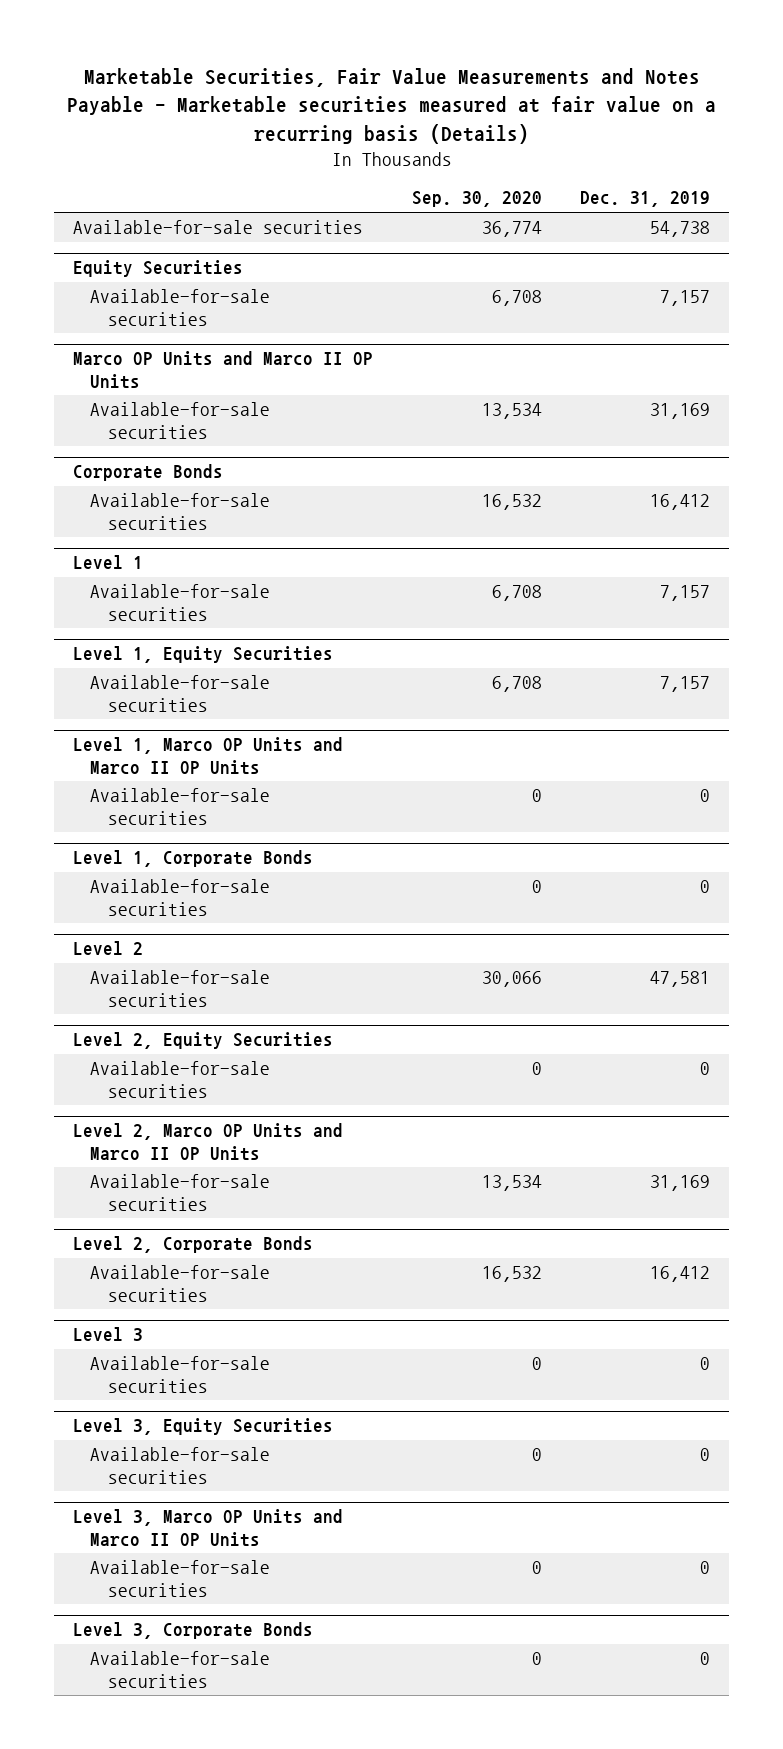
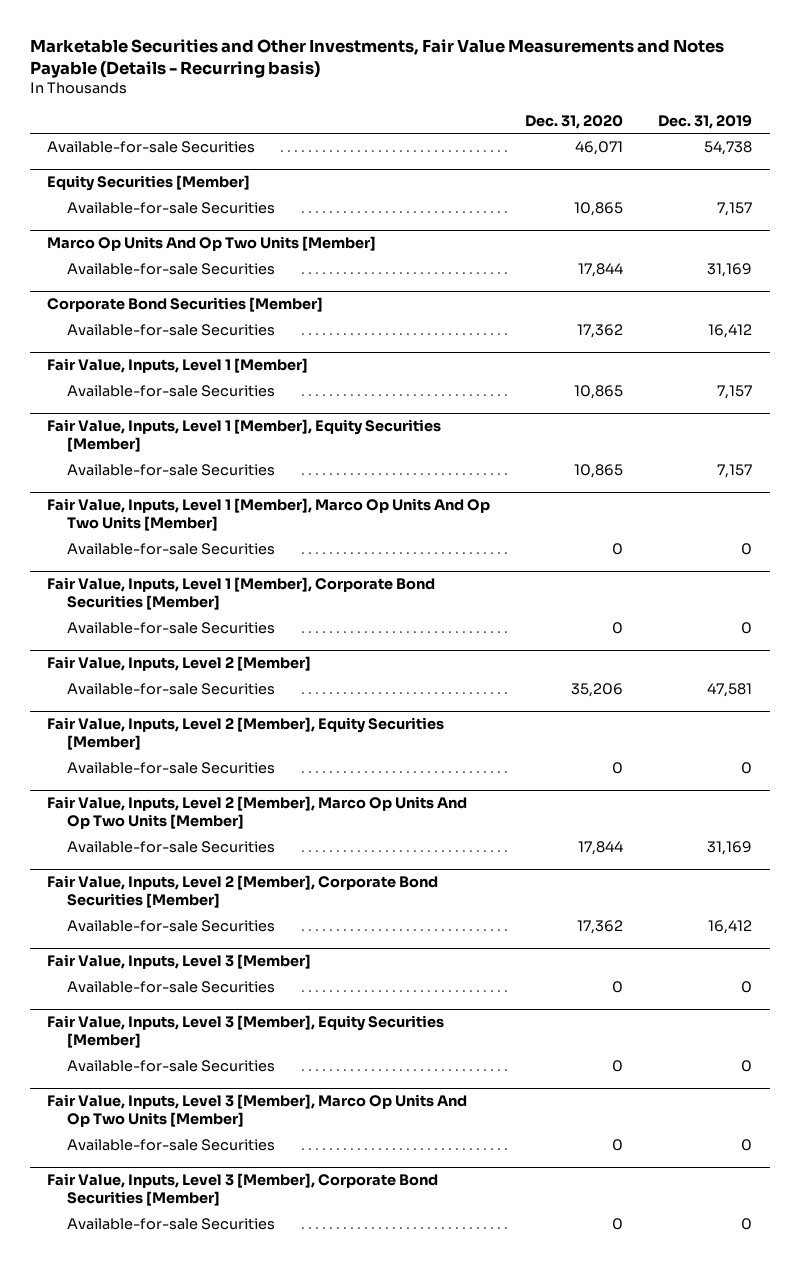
- Marketable Securities, Fair Value Measurements and Notes Payable - Marketable securities measured at fair value on a recurring basis (Details)
+ Marketable Securities and Other Investments, Fair Value Measurements and Notes Payable (Details - Recurring basis)
- | Sep. 30, 2020 | Dec. 31, 2019
+ | Dec. 31, 2020 | Dec. 31, 2019
- Available-for-sale securities | 36,774 | 54,738
- Equity Securities
- Available-for-sale securities | 6,708 | 7,157
- Marco OP Units and Marco II OP Units
- Available-for-sale securities | 13,534 | 31,169
- Corporate Bonds
- Available-for-sale securities | 16,532 | 16,412
- Level 1
- Available-for-sale securities | 6,708 | 7,157
- Level 1, Equity Securities
- Available-for-sale securities | 6,708 | 7,157
- Level 1, Marco OP Units and Marco II OP Units
- Available-for-sale securities | 0 | 0
- Level 1, Corporate Bonds
- Available-for-sale securities | 0 | 0
- Level 2
- Available-for-sale securities | 30,066 | 47,581
- Level 2, Equity Securities
- Available-for-sale securities | 0 | 0
- Level 2, Marco OP Units and Marco II OP Units
- Available-for-sale securities | 13,534 | 31,169
- Level 2, Corporate Bonds
- Available-for-sale securities | 16,532 | 16,412
- Level 3
- Available-for-sale securities | 0 | 0
- Level 3, Equity Securities
- Available-for-sale securities | 0 | 0
- Level 3, Marco OP Units and Marco II OP Units
- Available-for-sale securities | 0 | 0
- Level 3, Corporate Bonds
- Available-for-sale securities | 0 | 0
+ Available-for-sale Securities | 46,071 | 54,738
+ Equity Securities [Member]
+ Available-for-sale Securities | 10,865 | 7,157
+ Marco Op Units And Op Two Units [Member]
+ Available-for-sale Securities | 17,844 | 31,169
+ Corporate Bond Securities [Member]
+ Available-for-sale Securities | 17,362 | 16,412
+ Fair Value, Inputs, Level 1 [Member]
+ Available-for-sale Securities | 10,865 | 7,157
+ Fair Value, Inputs, Level 1 [Member], Equity Securities [Member]
+ Available-for-sale Securities | 10,865 | 7,157
+ Fair Value, Inputs, Level 1 [Member], Marco Op Units And Op Two Units [Member]
+ Available-for-sale Securities | 0 | 0
+ Fair Value, Inputs, Level 1 [Member], Corporate Bond Securities [Member]
+ Available-for-sale Securities | 0 | 0
+ Fair Value, Inputs, Level 2 [Member]
+ Available-for-sale Securities | 35,206 | 47,581
+ Fair Value, Inputs, Level 2 [Member], Equity Securities [Member]
+ Available-for-sale Securities | 0 | 0
+ Fair Value, Inputs, Level 2 [Member], Marco Op Units And Op Two Units [Member]
+ Available-for-sale Securities | 17,844 | 31,169
+ Fair Value, Inputs, Level 2 [Member], Corporate Bond Securities [Member]
+ Available-for-sale Securities | 17,362 | 16,412
+ Fair Value, Inputs, Level 3 [Member]
+ Available-for-sale Securities | 0 | 0
+ Fair Value, Inputs, Level 3 [Member], Equity Securities [Member]
+ Available-for-sale Securities | 0 | 0
+ Fair Value, Inputs, Level 3 [Member], Marco Op Units And Op Two Units [Member]
+ Available-for-sale Securities | 0 | 0
+ Fair Value, Inputs, Level 3 [Member], Corporate Bond Securities [Member]
+ Available-for-sale Securities | 0 | 0

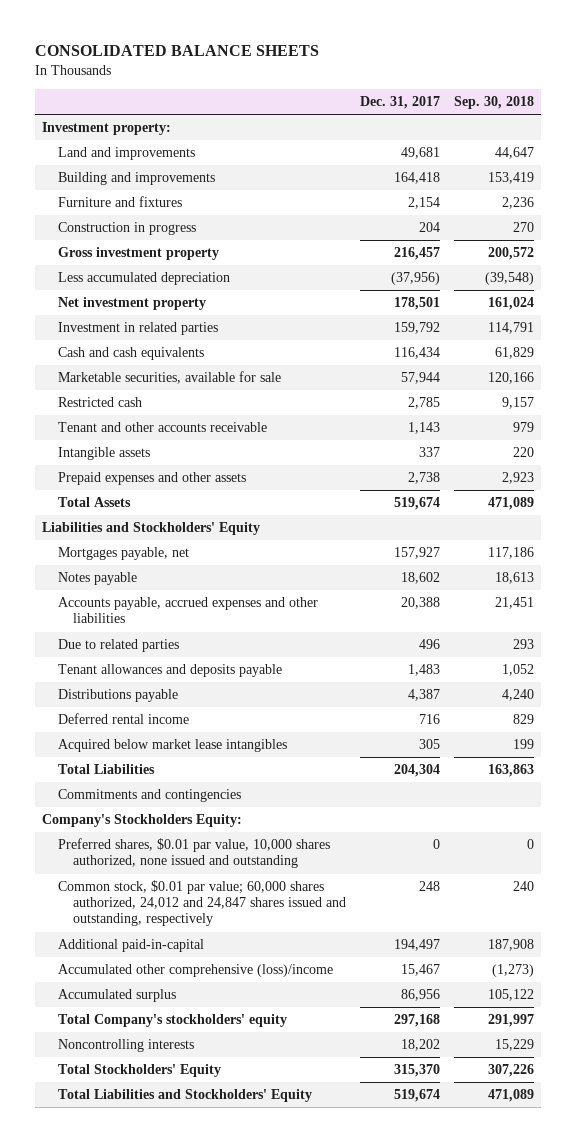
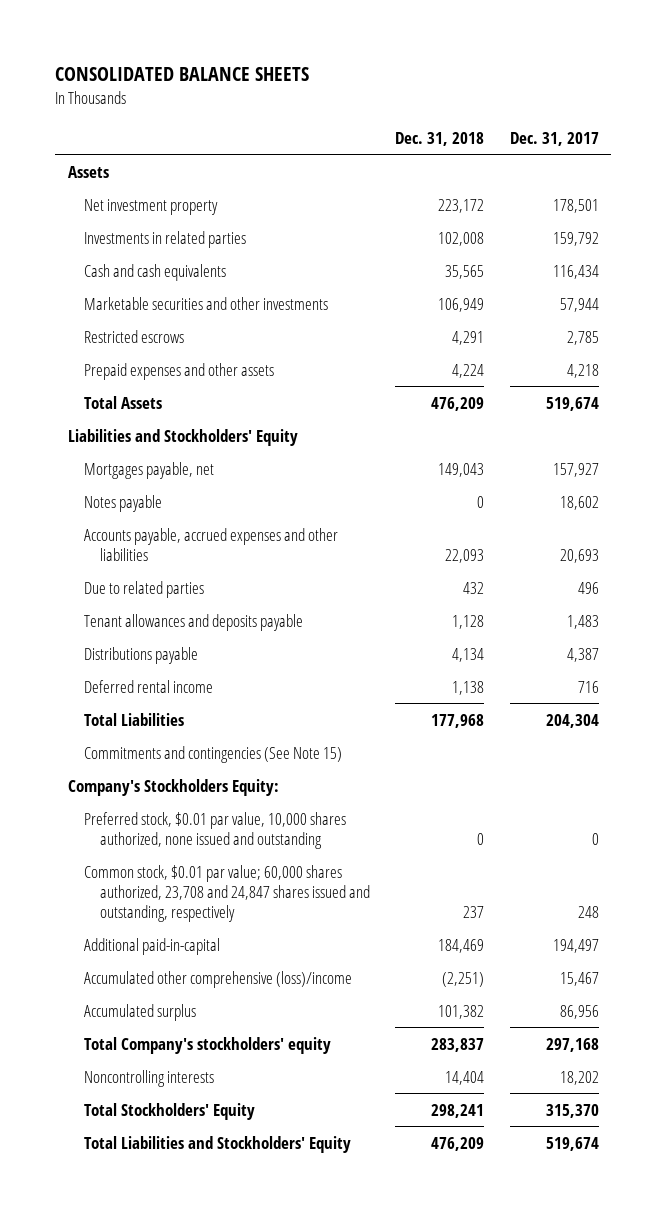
- | Dec. 31, 2017 | Sep. 30, 2018
+ | Dec. 31, 2018 | Dec. 31, 2017
- Investment property:
- Land and improvements | 49,681 | 44,647
- Building and improvements | 164,418 | 153,419
- Furniture and fixtures | 2,154 | 2,236
- Construction in progress | 204 | 270
- Gross investment property | 216,457 | 200,572
- Less accumulated depreciation | (37,956) | (39,548)
+ Assets
- Investment in related parties | 159,792 | 114,791
+ Investments in related parties | 102,008 | 159,792
- Marketable securities, available for sale | 57,944 | 120,166
- Restricted cash | 2,785 | 9,157
- Tenant and other accounts receivable | 1,143 | 979
- Intangible assets | 337 | 220
- Prepaid expenses and other assets | 2,738 | 2,923
+ Marketable securities and other investments | 106,949 | 57,944
+ Restricted escrows | 4,291 | 2,785
+ Prepaid expenses and other assets | 4,224 | 4,218
- Accounts payable, accrued expenses and other liabilities | 20,388 | 21,451
+ Accounts payable, accrued expenses and other liabilities | 22,093 | 20,693
- Acquired below market lease intangibles | 305 | 199
- Commitments and contingencies
+ Commitments and contingencies (See Note 15)
- Preferred shares, $0.01 par value, 10,000 shares authorized, none issued and outstanding | 0 | 0
- Common stock, $0.01 par value; 60,000 shares authorized, 24,012 and 24,847 shares issued and outstanding, respectively | 248 | 240
+ Preferred stock, $0.01 par value, 10,000 shares authorized, none issued and outstanding | 0 | 0
+ Common stock, $0.01 par value; 60,000 shares authorized, 23,708 and 24,847 shares issued and outstanding, respectively | 237 | 248

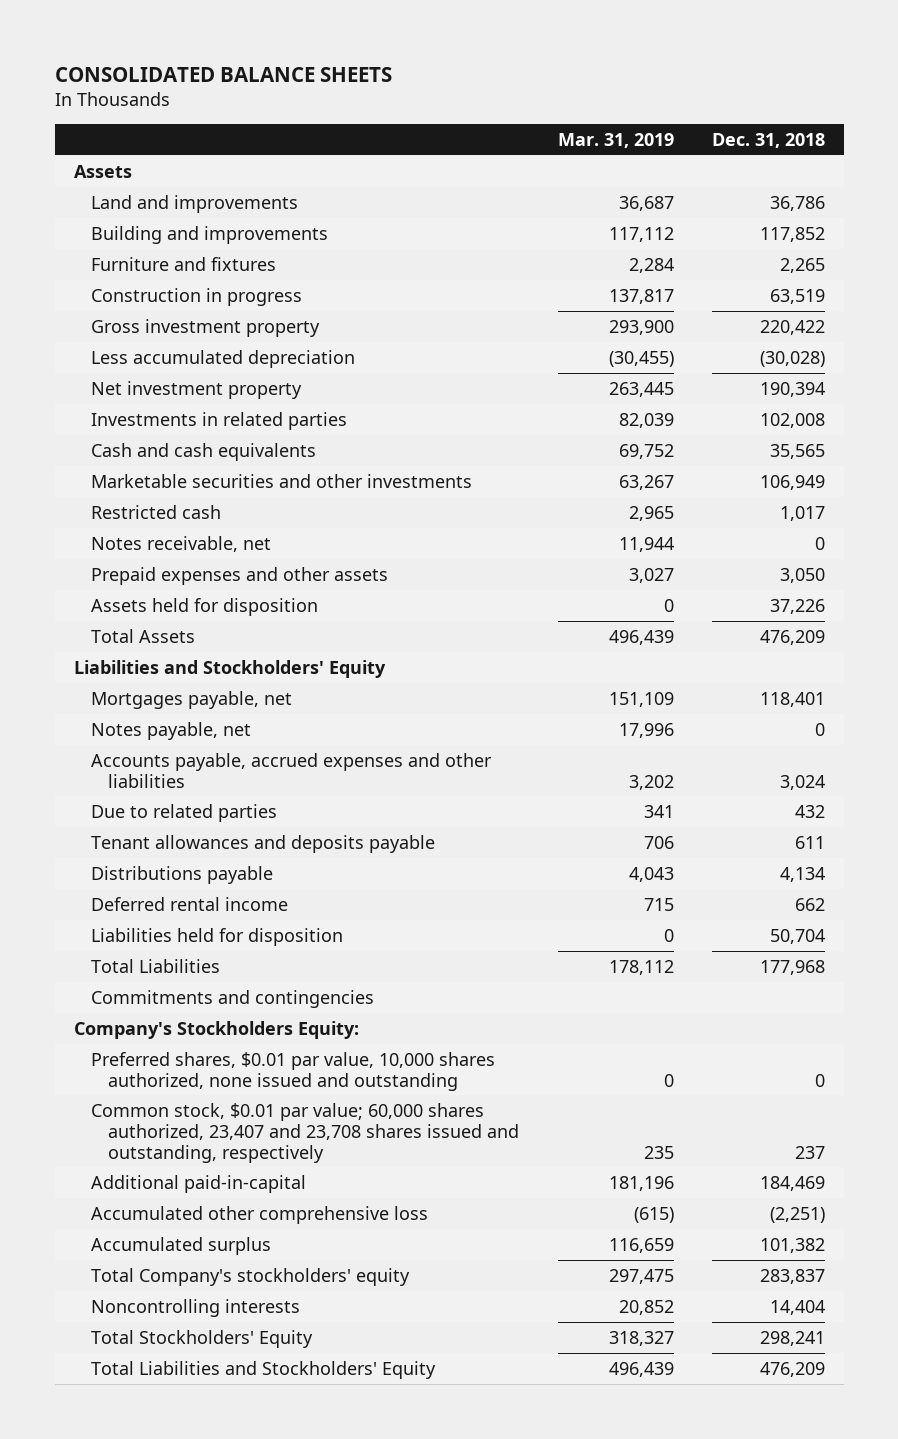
- | Dec. 31, 2018 | Dec. 31, 2017
+ | Mar. 31, 2019 | Dec. 31, 2018
- Net investment property | 223,172 | 178,501
+ Land and improvements | 36,687 | 36,786
+ Building and improvements | 117,112 | 117,852
+ Furniture and fixtures | 2,284 | 2,265
+ Construction in progress | 137,817 | 63,519
+ Gross investment property | 293,900 | 220,422
+ Less accumulated depreciation | (30,455) | (30,028)
+ Net investment property | 263,445 | 190,394
- Restricted escrows | 4,291 | 2,785
- Prepaid expenses and other assets | 4,224 | 4,218
+ Restricted cash | 2,965 | 1,017
+ Notes receivable, net | 11,944 | 0
+ Prepaid expenses and other assets | 3,027 | 3,050
+ Assets held for disposition | 0 | 37,226
- Mortgages payable, net | 149,043 | 157,927
- Notes payable | 0 | 18,602
- Accounts payable, accrued expenses and other liabilities | 22,093 | 20,693
+ Mortgages payable, net | 151,109 | 118,401
+ Notes payable, net | 17,996 | 0
+ Accounts payable, accrued expenses and other liabilities | 3,202 | 3,024
- Tenant allowances and deposits payable | 1,128 | 1,483
+ Tenant allowances and deposits payable | 706 | 611
- Deferred rental income | 1,138 | 716
+ Deferred rental income | 715 | 662
+ Liabilities held for disposition | 0 | 50,704
- Commitments and contingencies (See Note 15)
+ Commitments and contingencies
- Preferred stock, $0.01 par value, 10,000 shares authorized, none issued and outstanding | 0 | 0
- Common stock, $0.01 par value; 60,000 shares authorized, 23,708 and 24,847 shares issued and outstanding, respectively | 237 | 248
+ Preferred shares, $0.01 par value, 10,000 shares authorized, none issued and outstanding | 0 | 0
+ Common stock, $0.01 par value; 60,000 shares authorized, 23,407 and 23,708 shares issued and outstanding, respectively | 235 | 237
- Accumulated other comprehensive (loss)/income | (2,251) | 15,467
+ Accumulated other comprehensive loss | (615) | (2,251)

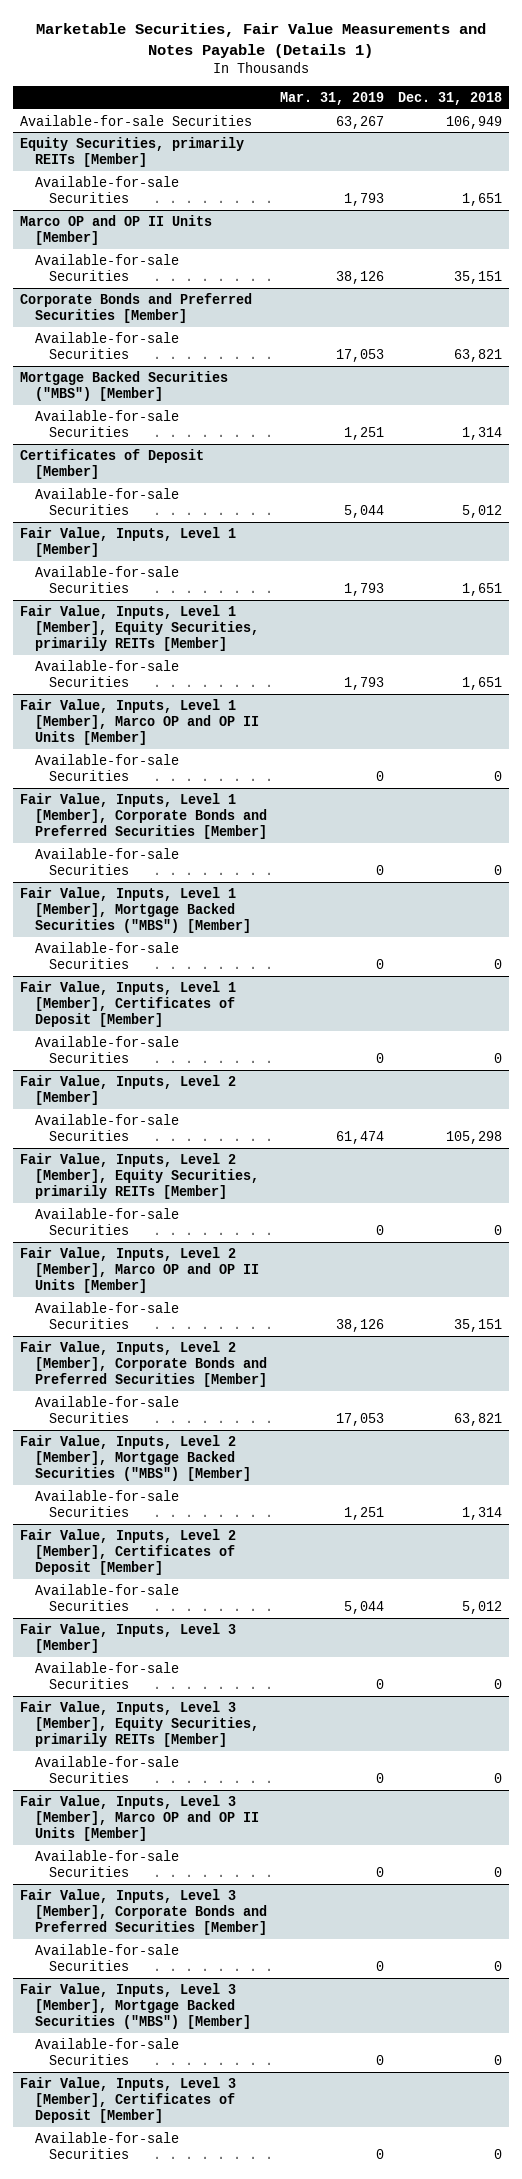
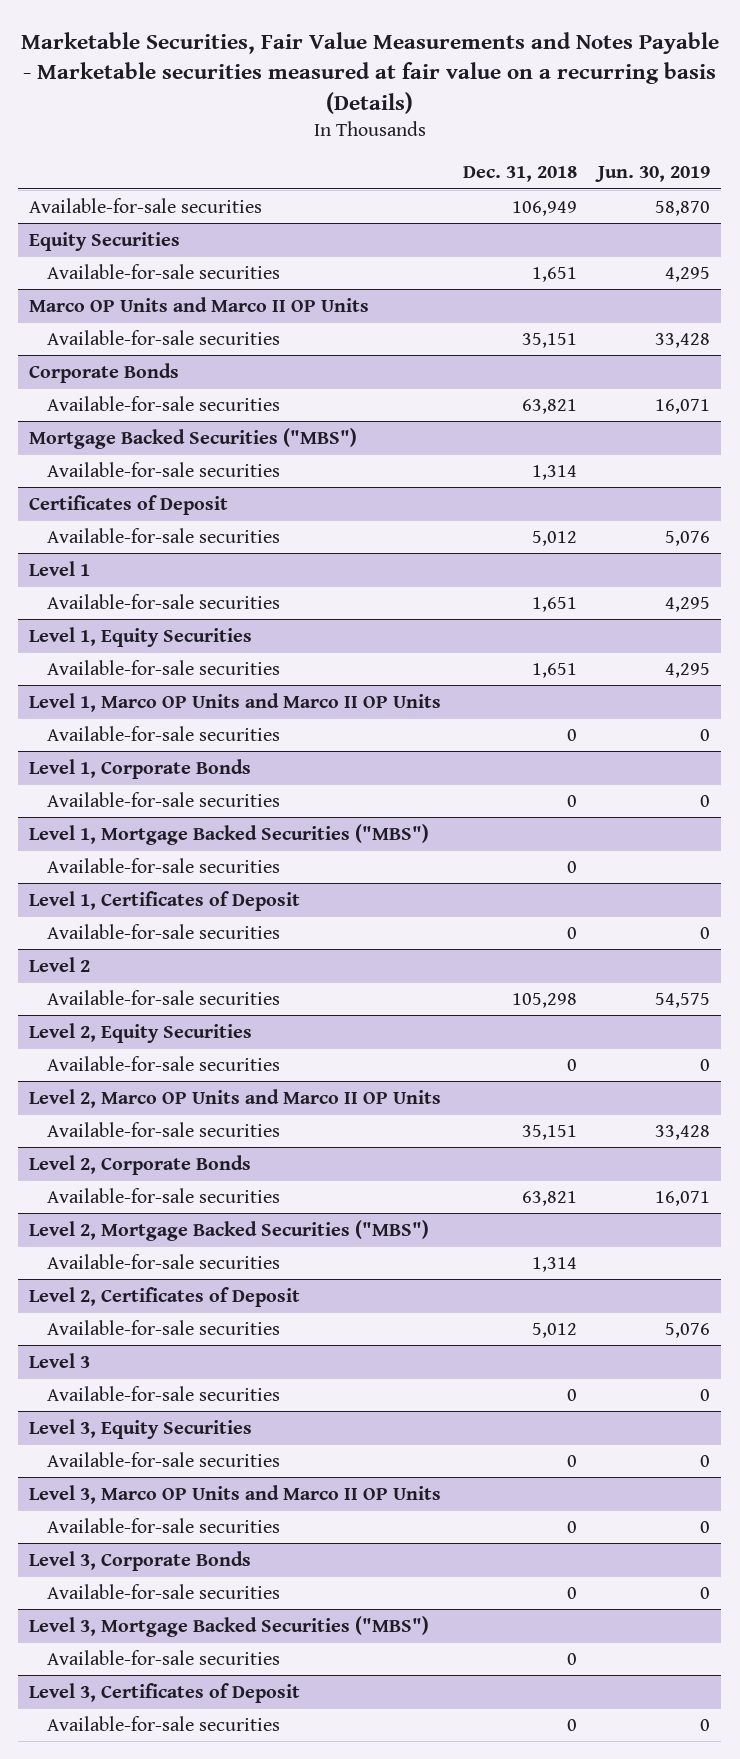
- Marketable Securities, Fair Value Measurements and Notes Payable (Details 1)
+ Marketable Securities, Fair Value Measurements and Notes Payable - Marketable securities measured at fair value on a recurring basis (Details)
- | Mar. 31, 2019 | Dec. 31, 2018
+ | Dec. 31, 2018 | Jun. 30, 2019
- Available-for-sale Securities | 63,267 | 106,949
- Equity Securities, primarily REITs [Member]
- Available-for-sale Securities | 1,793 | 1,651
- Marco OP and OP II Units [Member]
- Available-for-sale Securities | 38,126 | 35,151
- Corporate Bonds and Preferred Securities [Member]
- Available-for-sale Securities | 17,053 | 63,821
- Mortgage Backed Securities ("MBS") [Member]
- Available-for-sale Securities | 1,251 | 1,314
- Certificates of Deposit [Member]
- Available-for-sale Securities | 5,044 | 5,012
- Fair Value, Inputs, Level 1 [Member]
- Available-for-sale Securities | 1,793 | 1,651
- Fair Value, Inputs, Level 1 [Member], Equity Securities, primarily REITs [Member]
- Available-for-sale Securities | 1,793 | 1,651
- Fair Value, Inputs, Level 1 [Member], Marco OP and OP II Units [Member]
- Available-for-sale Securities | 0 | 0
- Fair Value, Inputs, Level 1 [Member], Corporate Bonds and Preferred Securities [Member]
- Available-for-sale Securities | 0 | 0
- Fair Value, Inputs, Level 1 [Member], Mortgage Backed Securities ("MBS") [Member]
- Available-for-sale Securities | 0 | 0
- Fair Value, Inputs, Level 1 [Member], Certificates of Deposit [Member]
- Available-for-sale Securities | 0 | 0
- Fair Value, Inputs, Level 2 [Member]
- Available-for-sale Securities | 61,474 | 105,298
- Fair Value, Inputs, Level 2 [Member], Equity Securities, primarily REITs [Member]
- Available-for-sale Securities | 0 | 0
- Fair Value, Inputs, Level 2 [Member], Marco OP and OP II Units [Member]
- Available-for-sale Securities | 38,126 | 35,151
- Fair Value, Inputs, Level 2 [Member], Corporate Bonds and Preferred Securities [Member]
- Available-for-sale Securities | 17,053 | 63,821
- Fair Value, Inputs, Level 2 [Member], Mortgage Backed Securities ("MBS") [Member]
- Available-for-sale Securities | 1,251 | 1,314
- Fair Value, Inputs, Level 2 [Member], Certificates of Deposit [Member]
- Available-for-sale Securities | 5,044 | 5,012
- Fair Value, Inputs, Level 3 [Member]
- Available-for-sale Securities | 0 | 0
- Fair Value, Inputs, Level 3 [Member], Equity Securities, primarily REITs [Member]
- Available-for-sale Securities | 0 | 0
- Fair Value, Inputs, Level 3 [Member], Marco OP and OP II Units [Member]
- Available-for-sale Securities | 0 | 0
- Fair Value, Inputs, Level 3 [Member], Corporate Bonds and Preferred Securities [Member]
- Available-for-sale Securities | 0 | 0
- Fair Value, Inputs, Level 3 [Member], Mortgage Backed Securities ("MBS") [Member]
- Available-for-sale Securities | 0 | 0
- Fair Value, Inputs, Level 3 [Member], Certificates of Deposit [Member]
- Available-for-sale Securities | 0 | 0
+ Available-for-sale securities | 106,949 | 58,870
+ Equity Securities
+ Available-for-sale securities | 1,651 | 4,295
+ Marco OP Units and Marco II OP Units
+ Available-for-sale securities | 35,151 | 33,428
+ Corporate Bonds
+ Available-for-sale securities | 63,821 | 16,071
+ Mortgage Backed Securities ("MBS")
+ Available-for-sale securities | 1,314 |
+ Certificates of Deposit
+ Available-for-sale securities | 5,012 | 5,076
+ Level 1
+ Available-for-sale securities | 1,651 | 4,295
+ Level 1, Equity Securities
+ Available-for-sale securities | 1,651 | 4,295
+ Level 1, Marco OP Units and Marco II OP Units
+ Available-for-sale securities | 0 | 0
+ Level 1, Corporate Bonds
+ Available-for-sale securities | 0 | 0
+ Level 1, Mortgage Backed Securities ("MBS")
+ Available-for-sale securities | 0 |
+ Level 1, Certificates of Deposit
+ Available-for-sale securities | 0 | 0
+ Level 2
+ Available-for-sale securities | 105,298 | 54,575
+ Level 2, Equity Securities
+ Available-for-sale securities | 0 | 0
+ Level 2, Marco OP Units and Marco II OP Units
+ Available-for-sale securities | 35,151 | 33,428
+ Level 2, Corporate Bonds
+ Available-for-sale securities | 63,821 | 16,071
+ Level 2, Mortgage Backed Securities ("MBS")
+ Available-for-sale securities | 1,314 |
+ Level 2, Certificates of Deposit
+ Available-for-sale securities | 5,012 | 5,076
+ Level 3
+ Available-for-sale securities | 0 | 0
+ Level 3, Equity Securities
+ Available-for-sale securities | 0 | 0
+ Level 3, Marco OP Units and Marco II OP Units
+ Available-for-sale securities | 0 | 0
+ Level 3, Corporate Bonds
+ Available-for-sale securities | 0 | 0
+ Level 3, Mortgage Backed Securities ("MBS")
+ Available-for-sale securities | 0 |
+ Level 3, Certificates of Deposit
+ Available-for-sale securities | 0 | 0

